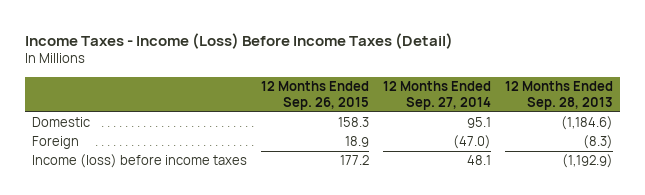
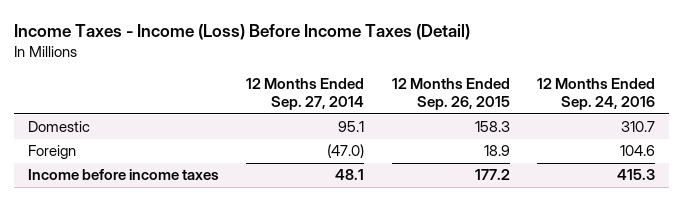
- | 12 Months Ended Sep. 26, 2015 | 12 Months Ended Sep. 27, 2014 | 12 Months Ended Sep. 28, 2013
+ | 12 Months Ended Sep. 27, 2014 | 12 Months Ended Sep. 26, 2015 | 12 Months Ended Sep. 24, 2016
- Income (loss) before income taxes | 177.2 | 48.1 | (1,192.9)
+ Income before income taxes | 48.1 | 177.2 | 415.3

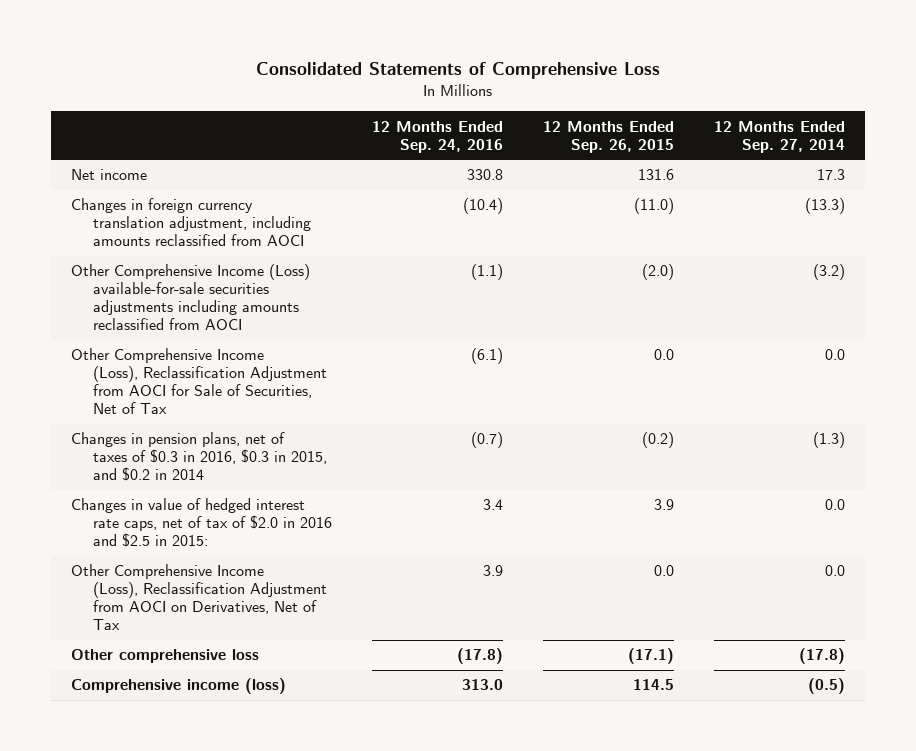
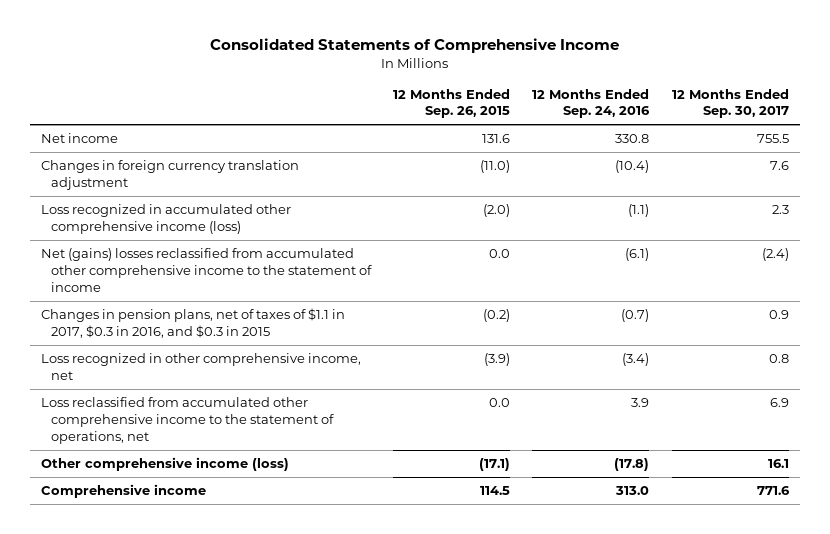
- Consolidated Statements of Comprehensive Loss
+ Consolidated Statements of Comprehensive Income
- | 12 Months Ended Sep. 24, 2016 | 12 Months Ended Sep. 26, 2015 | 12 Months Ended Sep. 27, 2014
+ | 12 Months Ended Sep. 26, 2015 | 12 Months Ended Sep. 24, 2016 | 12 Months Ended Sep. 30, 2017
- Changes in foreign currency translation adjustment, including amounts reclassified from AOCI | (10.4) | (11.0) | (13.3)
- Other Comprehensive Income (Loss) available-for-sale securities adjustments including amounts reclassified from AOCI | (1.1) | (2.0) | (3.2)
- Other Comprehensive Income (Loss), Reclassification Adjustment from AOCI for Sale of Securities, Net of Tax | (6.1) | 0.0 | 0.0
- Changes in pension plans, net of taxes of $0.3 in 2016, $0.3 in 2015, and $0.2 in 2014 | (0.7) | (0.2) | (1.3)
- Changes in value of hedged interest rate caps, net of tax of $2.0 in 2016 and $2.5 in 2015: | 3.4 | 3.9 | 0.0
- Other Comprehensive Income (Loss), Reclassification Adjustment from AOCI on Derivatives, Net of Tax | 3.9 | 0.0 | 0.0
- Other comprehensive loss | (17.8) | (17.1) | (17.8)
- Comprehensive income (loss) | 313.0 | 114.5 | (0.5)
+ Changes in foreign currency translation adjustment | (11.0) | (10.4) | 7.6
+ Loss recognized in accumulated other comprehensive income (loss) | (2.0) | (1.1) | 2.3
+ Net (gains) losses reclassified from accumulated other comprehensive income to the statement of income | 0.0 | (6.1) | (2.4)
+ Changes in pension plans, net of taxes of $1.1 in 2017, $0.3 in 2016, and $0.3 in 2015 | (0.2) | (0.7) | 0.9
+ Loss recognized in other comprehensive income, net | (3.9) | (3.4) | 0.8
+ Loss reclassified from accumulated other comprehensive income to the statement of operations, net | 0.0 | 3.9 | 6.9
+ Other comprehensive income (loss) | (17.1) | (17.8) | 16.1
+ Comprehensive income | 114.5 | 313.0 | 771.6

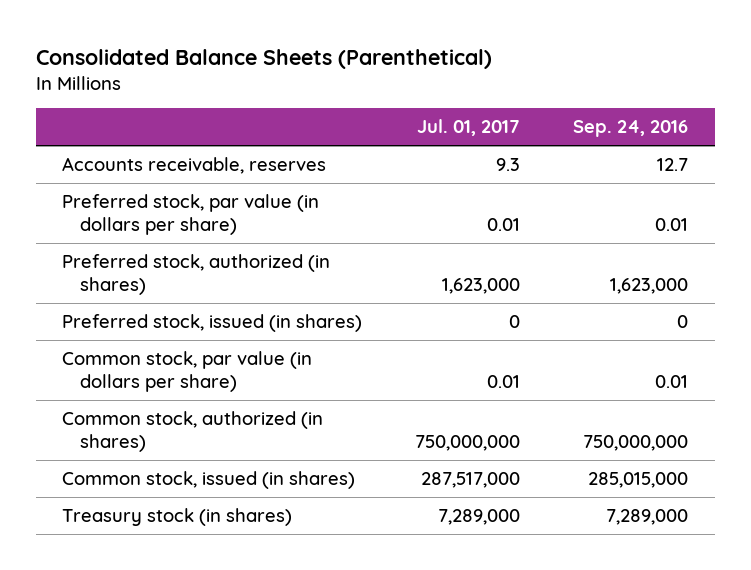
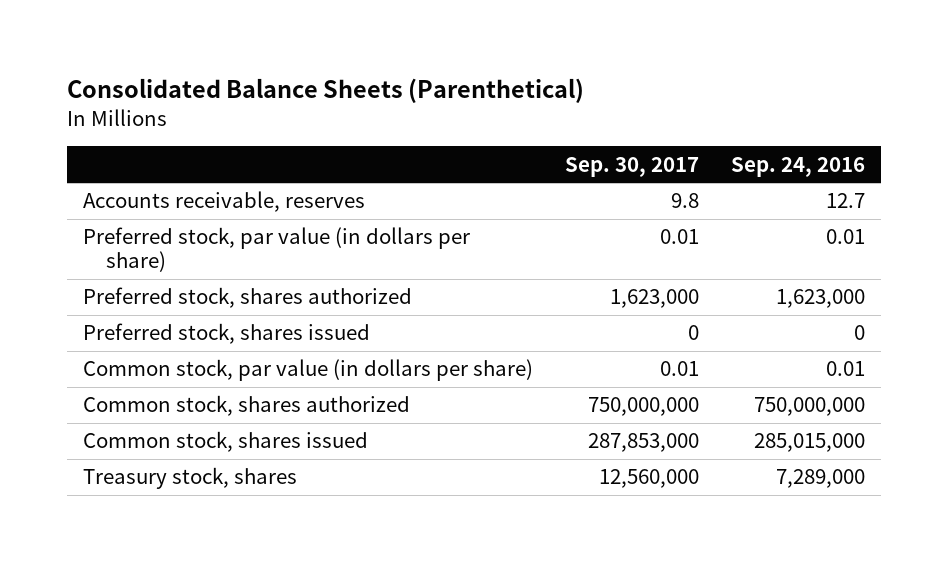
- | Jul. 01, 2017 | Sep. 24, 2016
+ | Sep. 30, 2017 | Sep. 24, 2016
- Preferred stock, authorized (in shares) | 1,623,000 | 1,623,000
- Preferred stock, issued (in shares) | 0 | 0
+ Preferred stock, shares authorized | 1,623,000 | 1,623,000
+ Preferred stock, shares issued | 0 | 0
- Common stock, authorized (in shares) | 750,000,000 | 750,000,000
- Common stock, issued (in shares) | 287,517,000 | 285,015,000
- Treasury stock (in shares) | 7,289,000 | 7,289,000
+ Common stock, shares authorized | 750,000,000 | 750,000,000
+ Common stock, shares issued | 287,853,000 | 285,015,000
+ Treasury stock, shares | 12,560,000 | 7,289,000

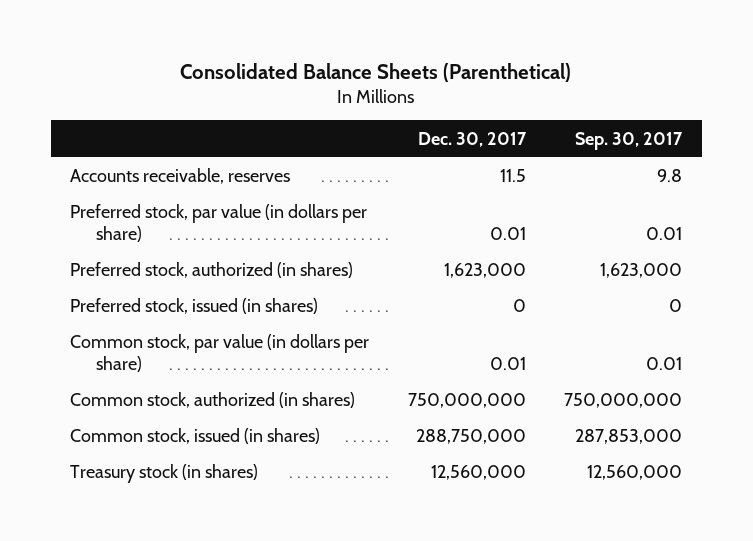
- | Sep. 30, 2017 | Sep. 24, 2016
+ | Dec. 30, 2017 | Sep. 30, 2017
- Preferred stock, shares authorized | 1,623,000 | 1,623,000
- Preferred stock, shares issued | 0 | 0
+ Preferred stock, authorized (in shares) | 1,623,000 | 1,623,000
+ Preferred stock, issued (in shares) | 0 | 0
- Common stock, shares authorized | 750,000,000 | 750,000,000
- Common stock, shares issued | 287,853,000 | 285,015,000
- Treasury stock, shares | 12,560,000 | 7,289,000
+ Common stock, authorized (in shares) | 750,000,000 | 750,000,000
+ Common stock, issued (in shares) | 288,750,000 | 287,853,000
+ Treasury stock (in shares) | 12,560,000 | 12,560,000

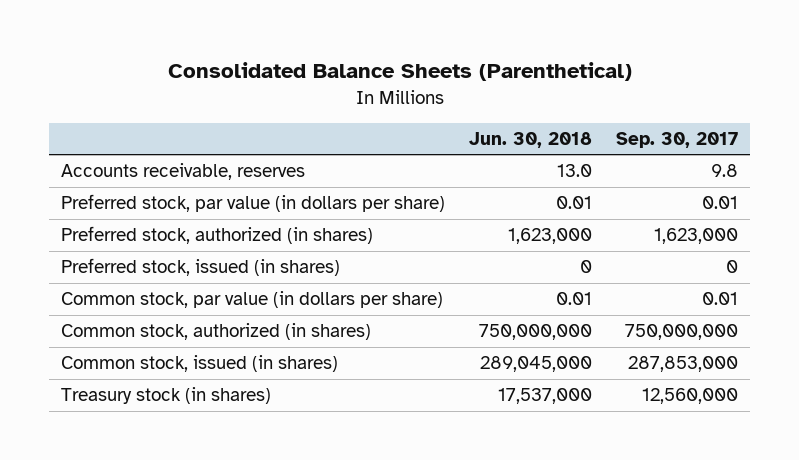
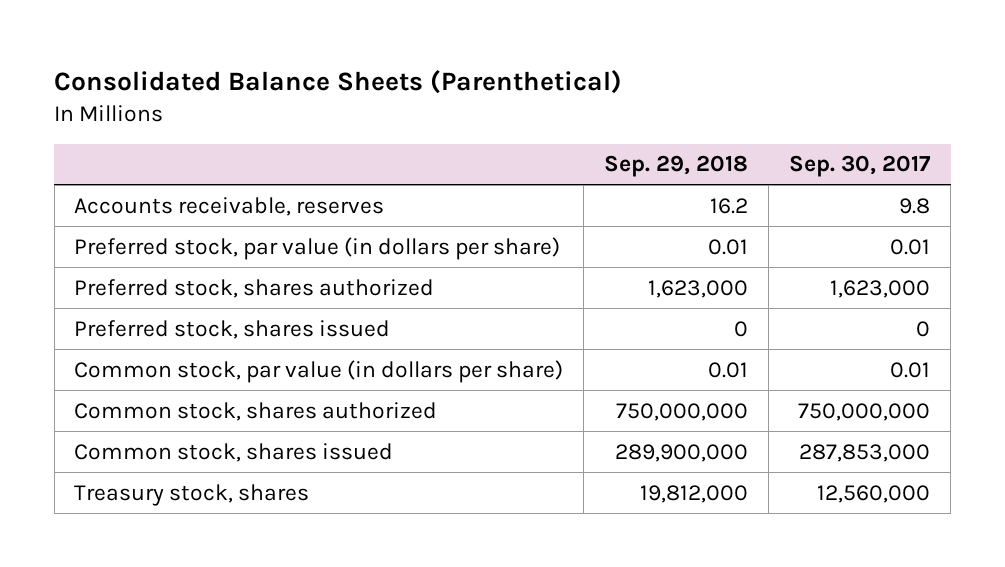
- | Jun. 30, 2018 | Sep. 30, 2017
+ | Sep. 29, 2018 | Sep. 30, 2017
- Preferred stock, authorized (in shares) | 1,623,000 | 1,623,000
- Preferred stock, issued (in shares) | 0 | 0
+ Preferred stock, shares authorized | 1,623,000 | 1,623,000
+ Preferred stock, shares issued | 0 | 0
- Common stock, authorized (in shares) | 750,000,000 | 750,000,000
- Common stock, issued (in shares) | 289,045,000 | 287,853,000
- Treasury stock (in shares) | 17,537,000 | 12,560,000
+ Common stock, shares authorized | 750,000,000 | 750,000,000
+ Common stock, shares issued | 289,900,000 | 287,853,000
+ Treasury stock, shares | 19,812,000 | 12,560,000

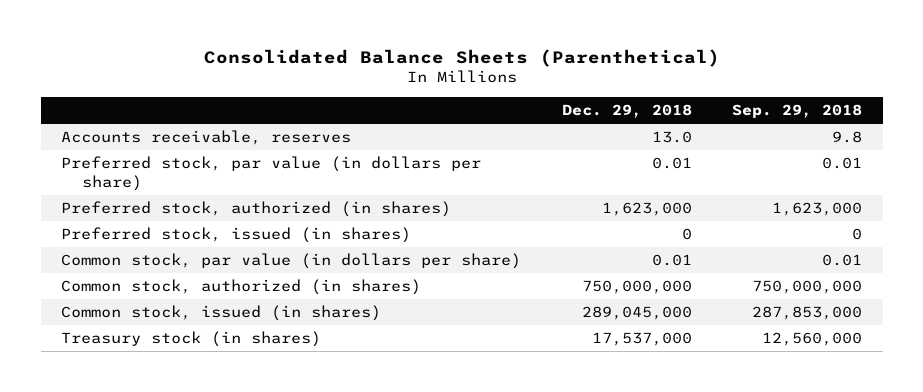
- | Sep. 29, 2018 | Sep. 30, 2017
+ | Dec. 29, 2018 | Sep. 29, 2018
- Accounts receivable, reserves | 16.2 | 9.8
+ Accounts receivable, reserves | 13.0 | 9.8
- Preferred stock, shares authorized | 1,623,000 | 1,623,000
- Preferred stock, shares issued | 0 | 0
+ Preferred stock, authorized (in shares) | 1,623,000 | 1,623,000
+ Preferred stock, issued (in shares) | 0 | 0
- Common stock, shares authorized | 750,000,000 | 750,000,000
- Common stock, shares issued | 289,900,000 | 287,853,000
- Treasury stock, shares | 19,812,000 | 12,560,000
+ Common stock, authorized (in shares) | 750,000,000 | 750,000,000
+ Common stock, issued (in shares) | 289,045,000 | 287,853,000
+ Treasury stock (in shares) | 17,537,000 | 12,560,000

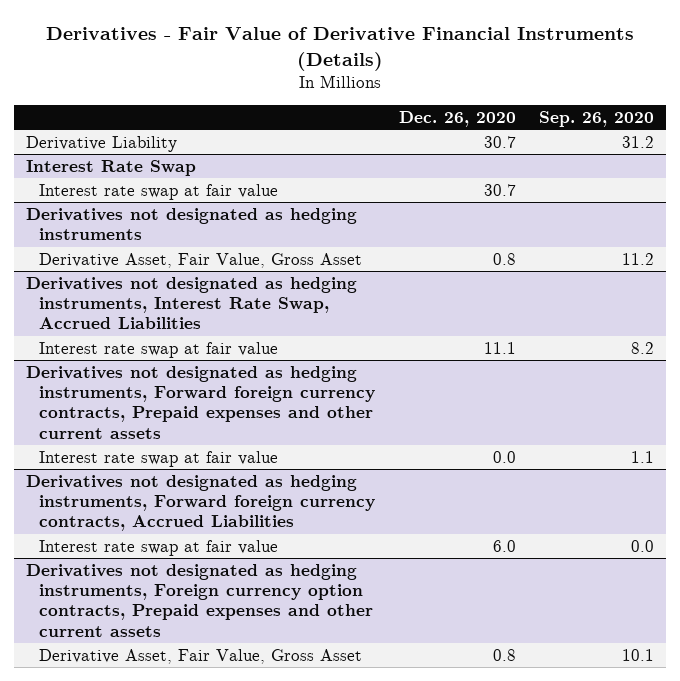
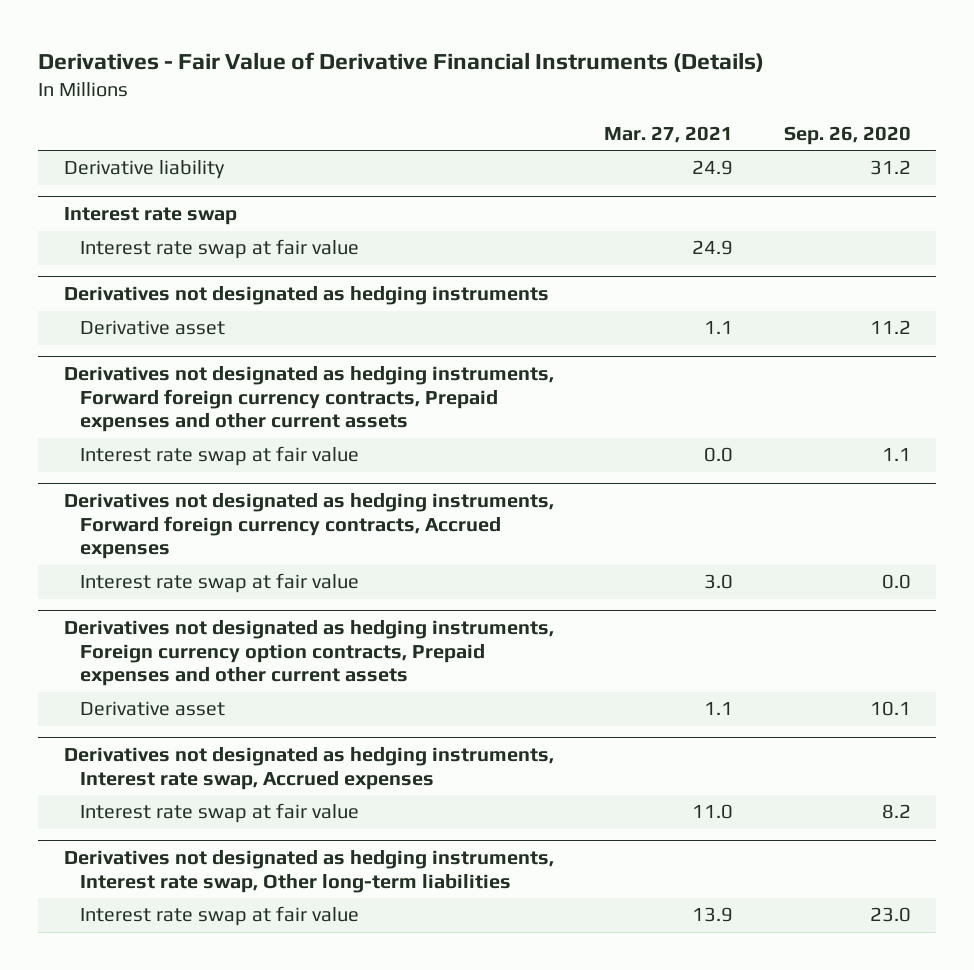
- | Dec. 26, 2020 | Sep. 26, 2020
+ | Mar. 27, 2021 | Sep. 26, 2020
- Derivative Liability | 30.7 | 31.2
- Interest Rate Swap
+ Derivative liability | 24.9 | 31.2
+ Interest rate swap
@ Derivatives not designated as hedging instruments
- Derivative Asset, Fair Value, Gross Asset | 0.8 | 11.2
- Derivatives not designated as hedging instruments, Interest Rate Swap, Accrued Liabilities
- Interest rate swap at fair value | 11.1 | 8.2
@ Derivatives not designated as hedging instruments
+ Derivative asset | 1.1 | 11.2
- Derivatives not designated as hedging instruments, Forward foreign currency contracts, Accrued Liabilities
+ Derivatives not designated as hedging instruments, Forward foreign currency contracts, Accrued expenses
@ Derivatives not designated as hedging instruments, Foreign currency option contracts, Prepaid expenses and other current assets
- Derivative Asset, Fair Value, Gross Asset | 0.8 | 10.1
+ Derivative asset | 1.1 | 10.1
+ Derivatives not designated as hedging instruments, Interest rate swap, Accrued expenses
+ Interest rate swap at fair value | 11.0 | 8.2
+ Derivatives not designated as hedging instruments, Interest rate swap, Other long-term liabilities
+ Interest rate swap at fair value | 13.9 | 23.0

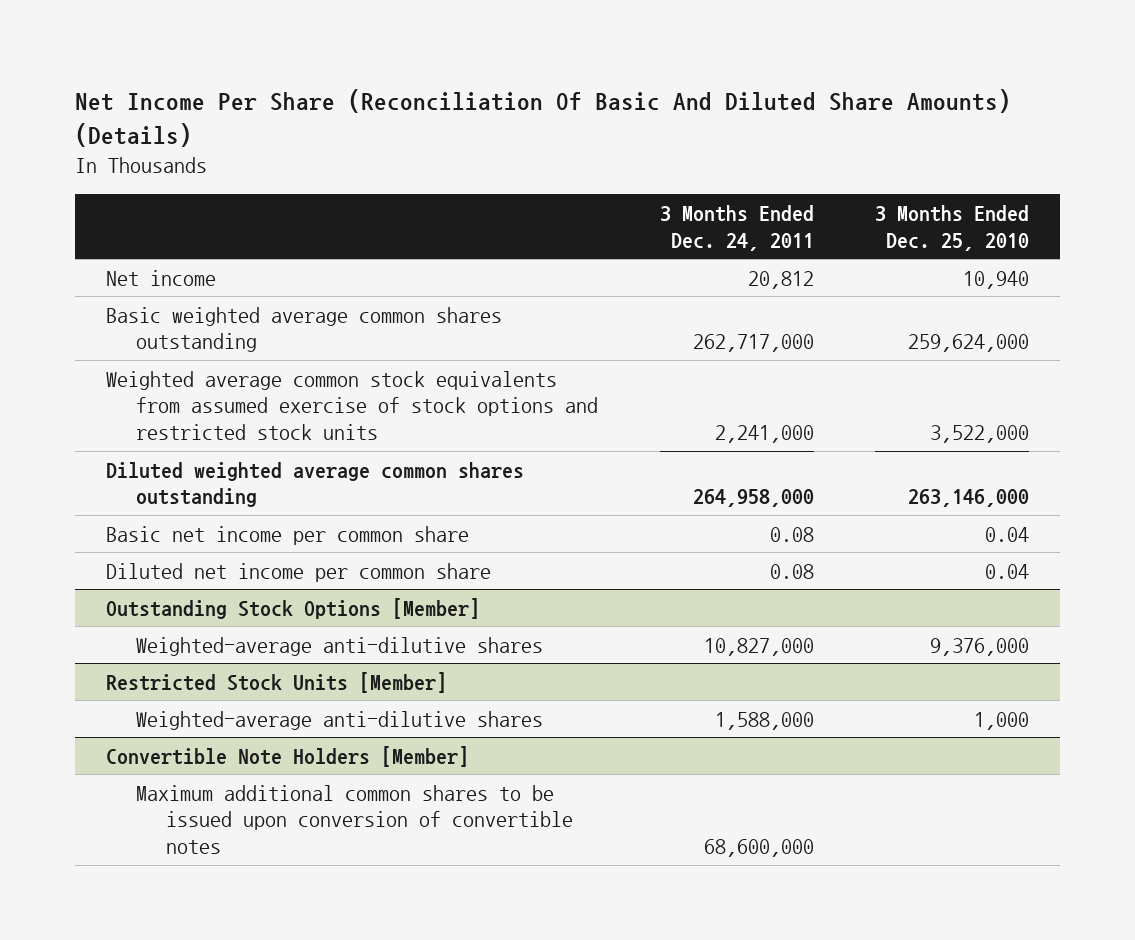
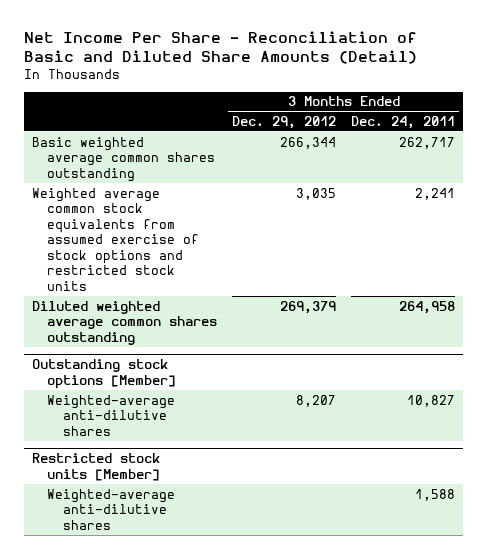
- Net Income Per Share (Reconciliation Of Basic And Diluted Share Amounts) (Details)
+ Net Income Per Share - Reconciliation of Basic and Diluted Share Amounts (Detail)
- | 3 Months Ended Dec. 24, 2011 | 3 Months Ended Dec. 25, 2010
+ | 3 Months Ended Dec. 29, 2012 | 3 Months Ended Dec. 24, 2011
- Net income | 20,812 | 10,940
- Basic weighted average common shares outstanding | 262,717,000 | 259,624,000
- Weighted average common stock equivalents from assumed exercise of stock options and restricted stock units | 2,241,000 | 3,522,000
- Diluted weighted average common shares outstanding | 264,958,000 | 263,146,000
- Basic net income per common share | 0.08 | 0.04
- Diluted net income per common share | 0.08 | 0.04
- Outstanding Stock Options [Member]
- Weighted-average anti-dilutive shares | 10,827,000 | 9,376,000
- Restricted Stock Units [Member]
- Weighted-average anti-dilutive shares | 1,588,000 | 1,000
- Convertible Note Holders [Member]
- Maximum additional common shares to be issued upon conversion of convertible notes | 68,600,000 |
+ Basic weighted average common shares outstanding | 266,344 | 262,717
+ Weighted average common stock equivalents from assumed exercise of stock options and restricted stock units | 3,035 | 2,241
+ Diluted weighted average common shares outstanding | 269,379 | 264,958
+ Outstanding stock options [Member]
+ Weighted-average anti-dilutive shares | 8,207 | 10,827
+ Restricted stock units [Member]
+ Weighted-average anti-dilutive shares | | 1,588

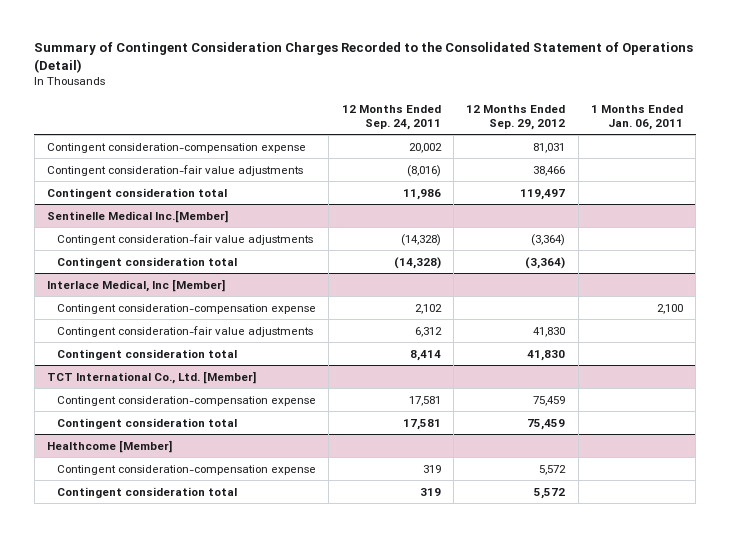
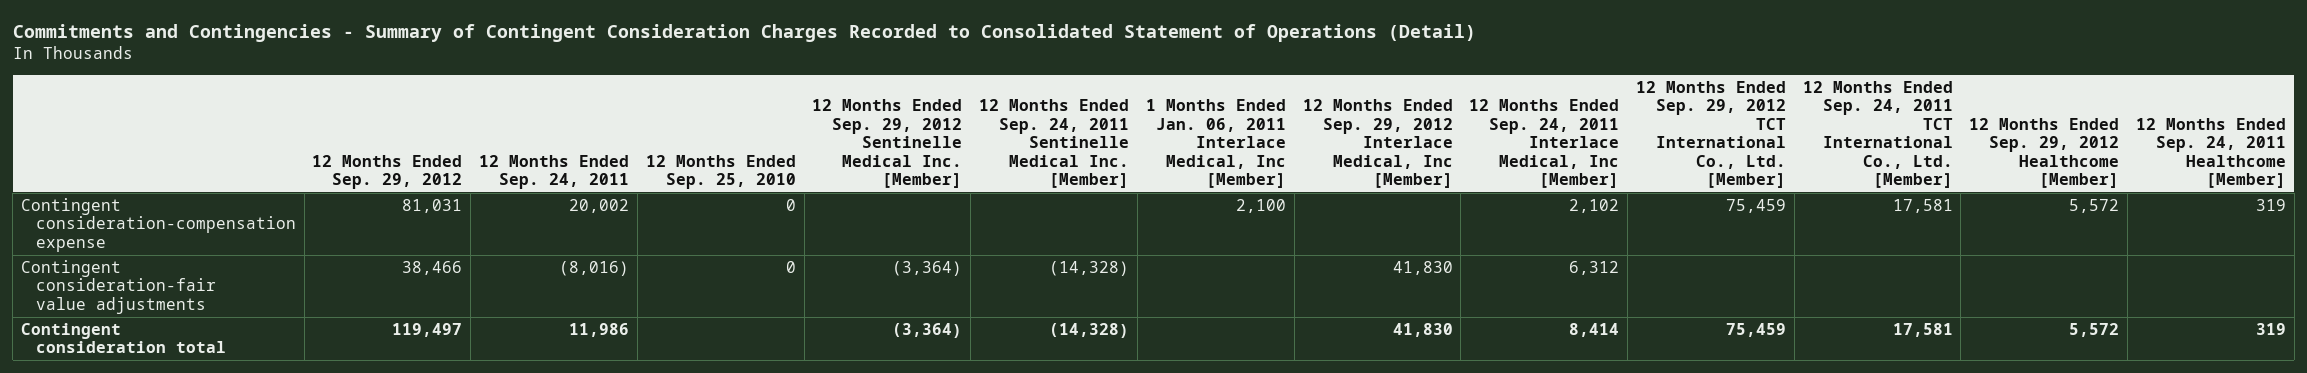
- Summary of Contingent Consideration Charges Recorded to the Consolidated Statement of Operations (Detail)
+ Commitments and Contingencies - Summary of Contingent Consideration Charges Recorded to Consolidated Statement of Operations (Detail)
- | 12 Months Ended Sep. 24, 2011 | 12 Months Ended Sep. 29, 2012 | 1 Months Ended Jan. 06, 2011
+ | 12 Months Ended Sep. 29, 2012 | 12 Months Ended Sep. 24, 2011 | 12 Months Ended Sep. 25, 2010 | 12 Months Ended Sep. 29, 2012 Sentinelle Medical Inc. [Member] | 12 Months Ended Sep. 24, 2011 Sentinelle Medical Inc. [Member] | 1 Months Ended Jan. 06, 2011 Interlace Medical, Inc [Member] | 12 Months Ended Sep. 29, 2012 Interlace Medical, Inc [Member] | 12 Months Ended Sep. 24, 2011 Interlace Medical, Inc [Member] | 12 Months Ended Sep. 29, 2012 TCT International Co., Ltd. [Member] | 12 Months Ended Sep. 24, 2011 TCT International Co., Ltd. [Member] | 12 Months Ended Sep. 29, 2012 Healthcome [Member] | 12 Months Ended Sep. 24, 2011 Healthcome [Member]
- Sentinelle Medical Inc.[Member]
- Contingent consideration-fair value adjustments | (14,328) | (3,364) |
- Contingent consideration total | (14,328) | (3,364) |
- Interlace Medical, Inc [Member]
- Contingent consideration-compensation expense | 2,102 | | 2,100
- Contingent consideration-fair value adjustments | 6,312 | 41,830 |
- Contingent consideration total | 8,414 | 41,830 |
- TCT International Co., Ltd. [Member]
- Contingent consideration-compensation expense | 17,581 | 75,459 |
- Contingent consideration total | 17,581 | 75,459 |
- Healthcome [Member]
- Contingent consideration-compensation expense | 319 | 5,572 |
- Contingent consideration total | 319 | 5,572 |

